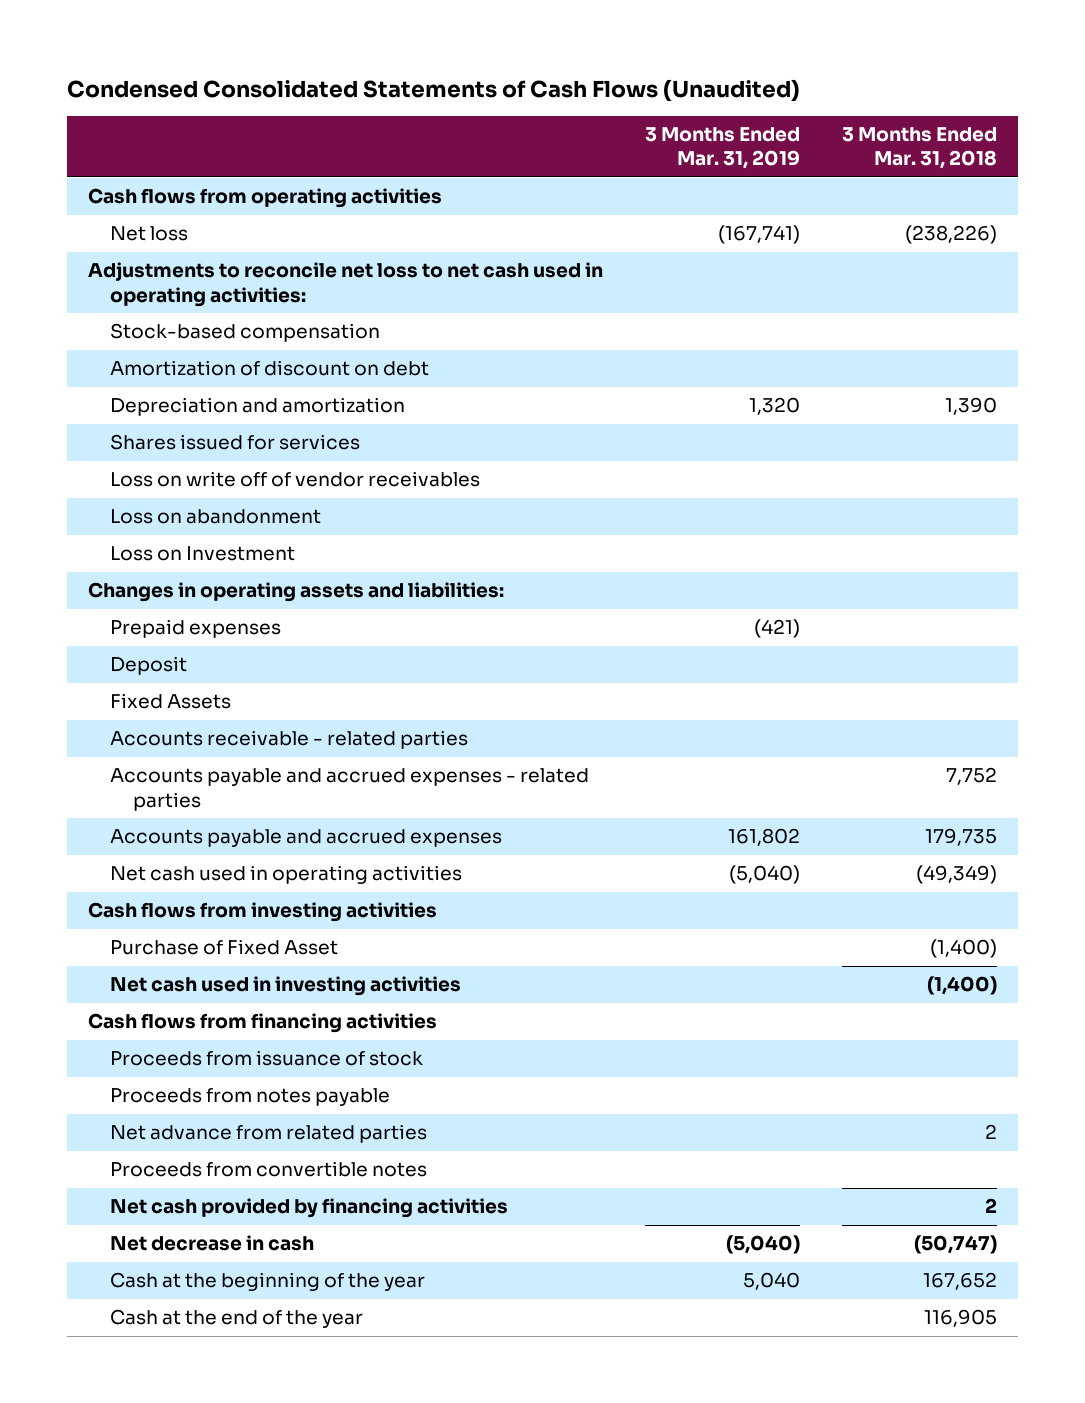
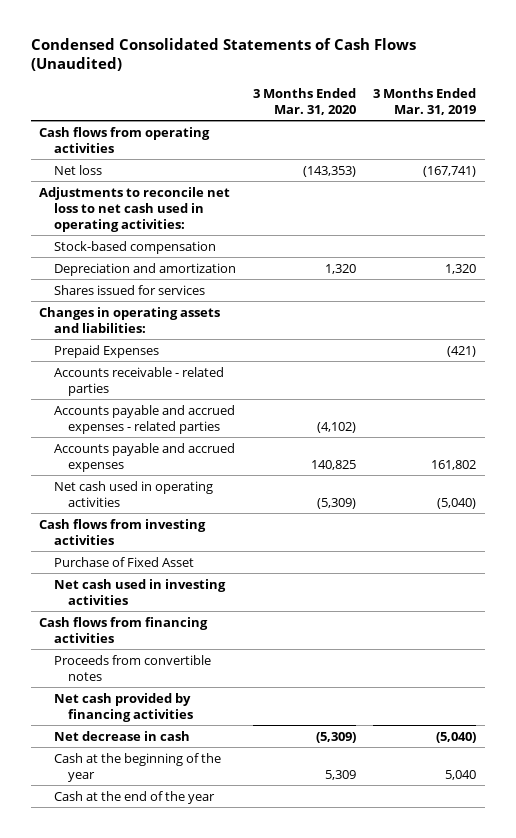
- | 3 Months Ended Mar. 31, 2019 | 3 Months Ended Mar. 31, 2018
+ | 3 Months Ended Mar. 31, 2020 | 3 Months Ended Mar. 31, 2019
- Amortization of discount on debt
- Loss on write off of vendor receivables
- Loss on abandonment
- Loss on Investment
- Prepaid expenses | (421) |
- Deposit
- Fixed Assets
+ Prepaid Expenses | | (421)
- Proceeds from issuance of stock
- Proceeds from notes payable
- Net advance from related parties | | 2

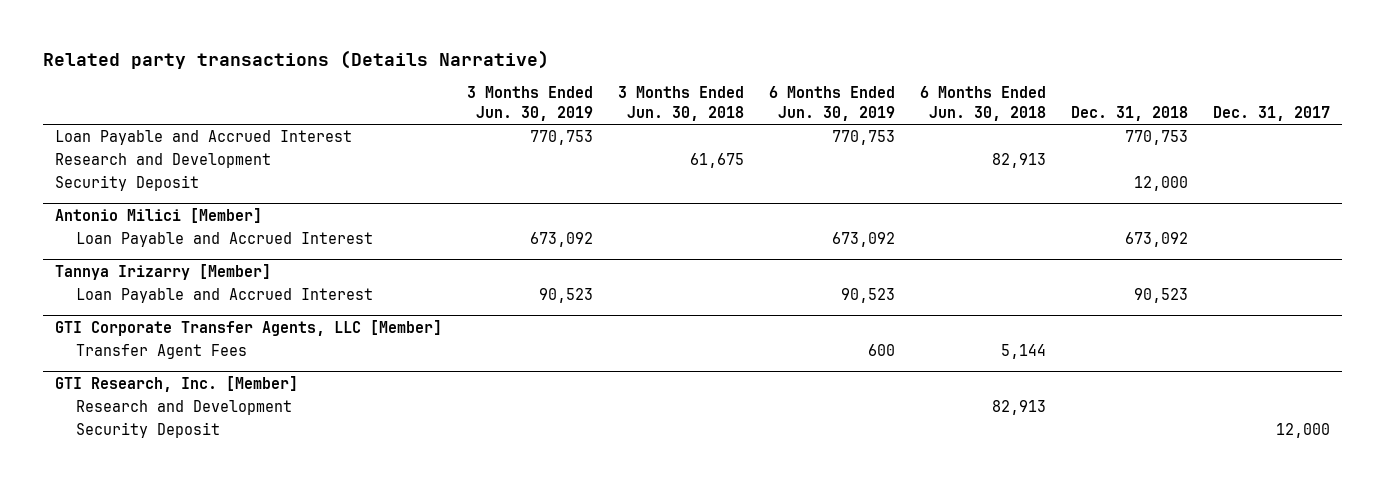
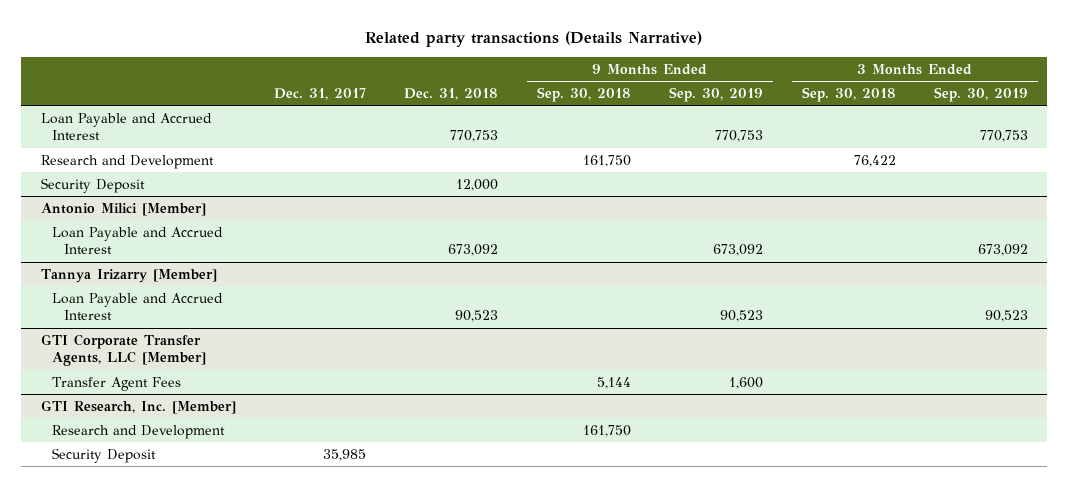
- | 3 Months Ended Jun. 30, 2019 | 3 Months Ended Jun. 30, 2018 | 6 Months Ended Jun. 30, 2019 | 6 Months Ended Jun. 30, 2018 | Dec. 31, 2018 | Dec. 31, 2017
+ | Dec. 31, 2017 | Dec. 31, 2018 | 9 Months Ended Sep. 30, 2018 | 9 Months Ended Sep. 30, 2019 | 3 Months Ended Sep. 30, 2018 | 3 Months Ended Sep. 30, 2019
@ GTI Research, Inc. [Member]
- Security Deposit | | | | | | 12,000
+ Security Deposit | 35,985 | | | | |

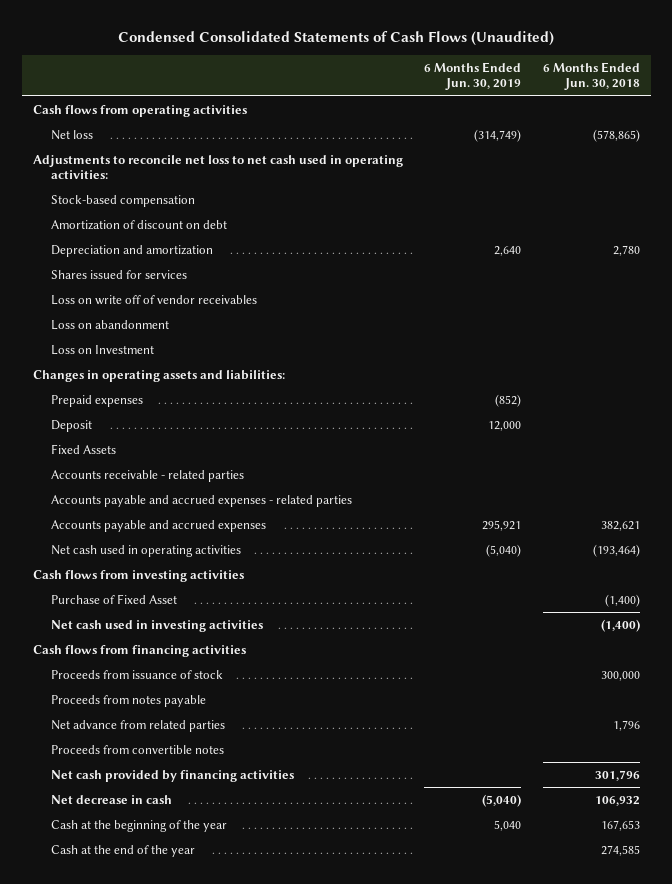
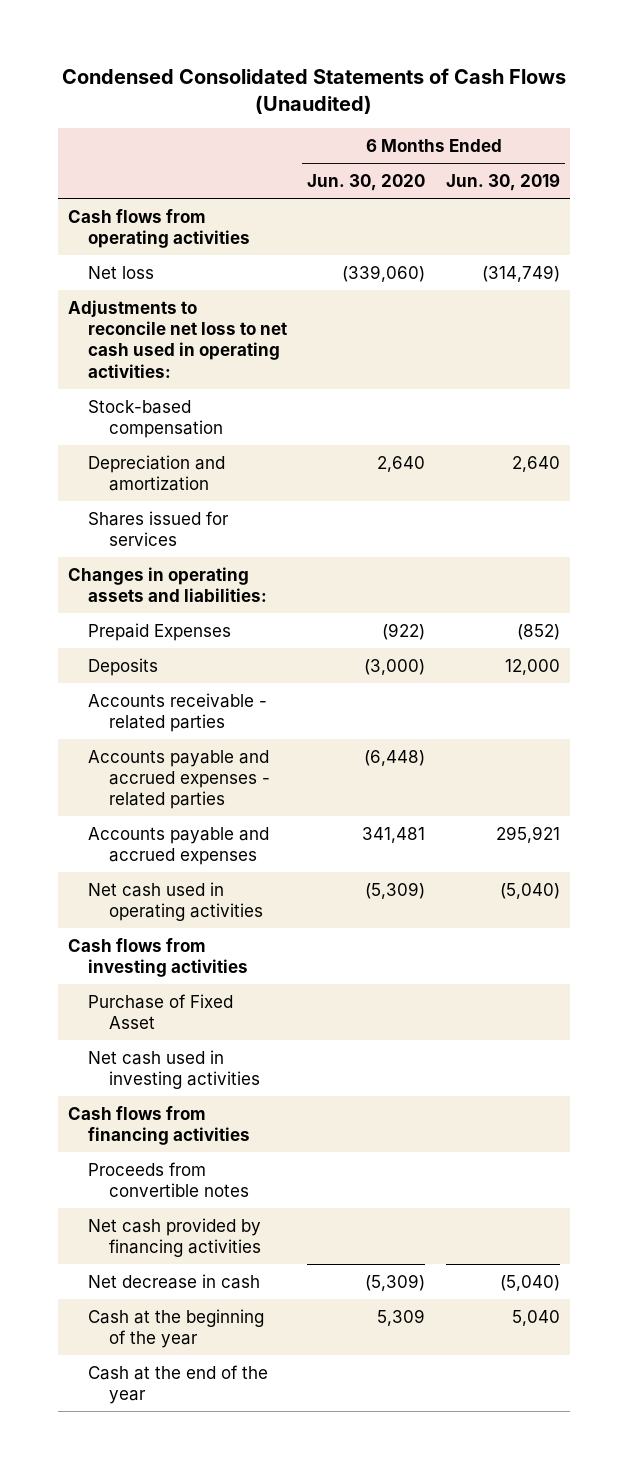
- | 6 Months Ended Jun. 30, 2019 | 6 Months Ended Jun. 30, 2018
+ | 6 Months Ended Jun. 30, 2020 | 6 Months Ended Jun. 30, 2019
- Amortization of discount on debt
- Loss on write off of vendor receivables
- Loss on abandonment
- Loss on Investment
- Prepaid expenses | (852) |
- Deposit | 12,000 |
- Fixed Assets
+ Prepaid Expenses | (922) | (852)
+ Deposits | (3,000) | 12,000
- Proceeds from issuance of stock | | 300,000
- Proceeds from notes payable
- Net advance from related parties | | 1,796

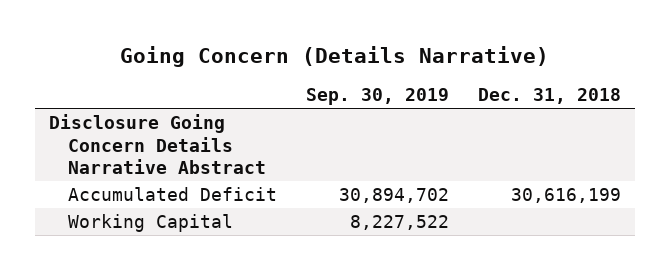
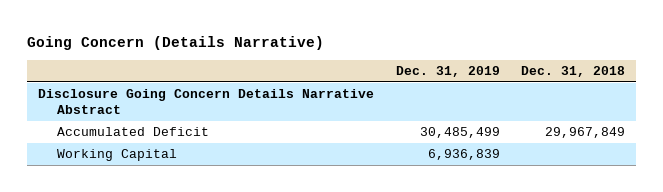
- | Sep. 30, 2019 | Dec. 31, 2018
+ | Dec. 31, 2019 | Dec. 31, 2018
- Accumulated Deficit | 30,894,702 | 30,616,199
+ Accumulated Deficit | 30,485,499 | 29,967,849

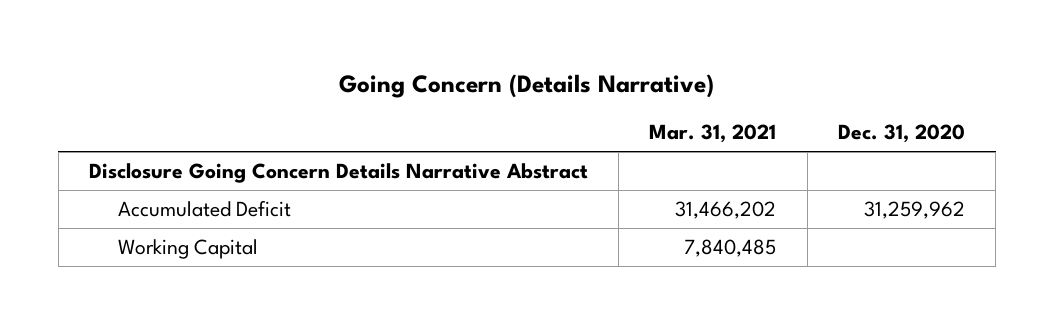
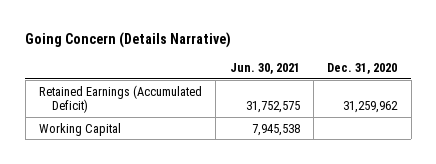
- | Mar. 31, 2021 | Dec. 31, 2020
+ | Jun. 30, 2021 | Dec. 31, 2020
- Disclosure Going Concern Details Narrative Abstract
- Accumulated Deficit | 31,466,202 | 31,259,962
+ Retained Earnings (Accumulated Deficit) | 31,752,575 | 31,259,962

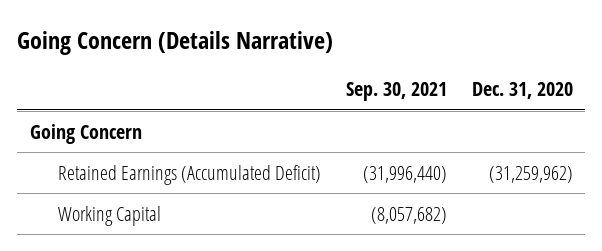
- | Jun. 30, 2021 | Dec. 31, 2020
+ | Sep. 30, 2021 | Dec. 31, 2020
- Retained Earnings (Accumulated Deficit) | 31,752,575 | 31,259,962
+ Going Concern
+ Retained Earnings (Accumulated Deficit) | (31,996,440) | (31,259,962)

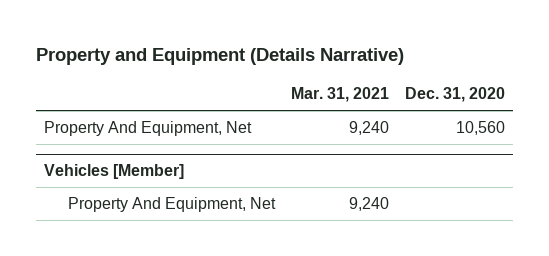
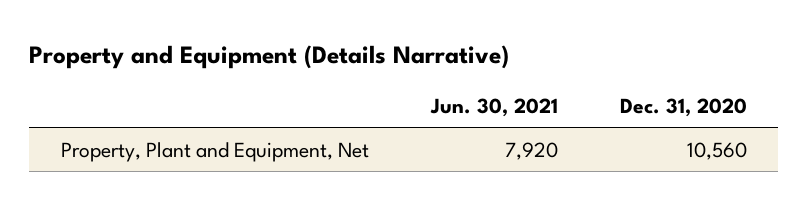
- | Mar. 31, 2021 | Dec. 31, 2020
+ | Jun. 30, 2021 | Dec. 31, 2020
- Property And Equipment, Net | 9,240 | 10,560
- Vehicles [Member]
- Property And Equipment, Net | 9,240 |
+ Property, Plant and Equipment, Net | 7,920 | 10,560

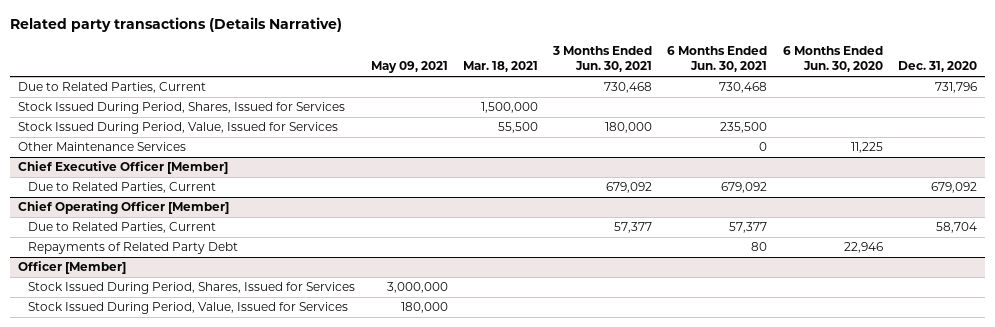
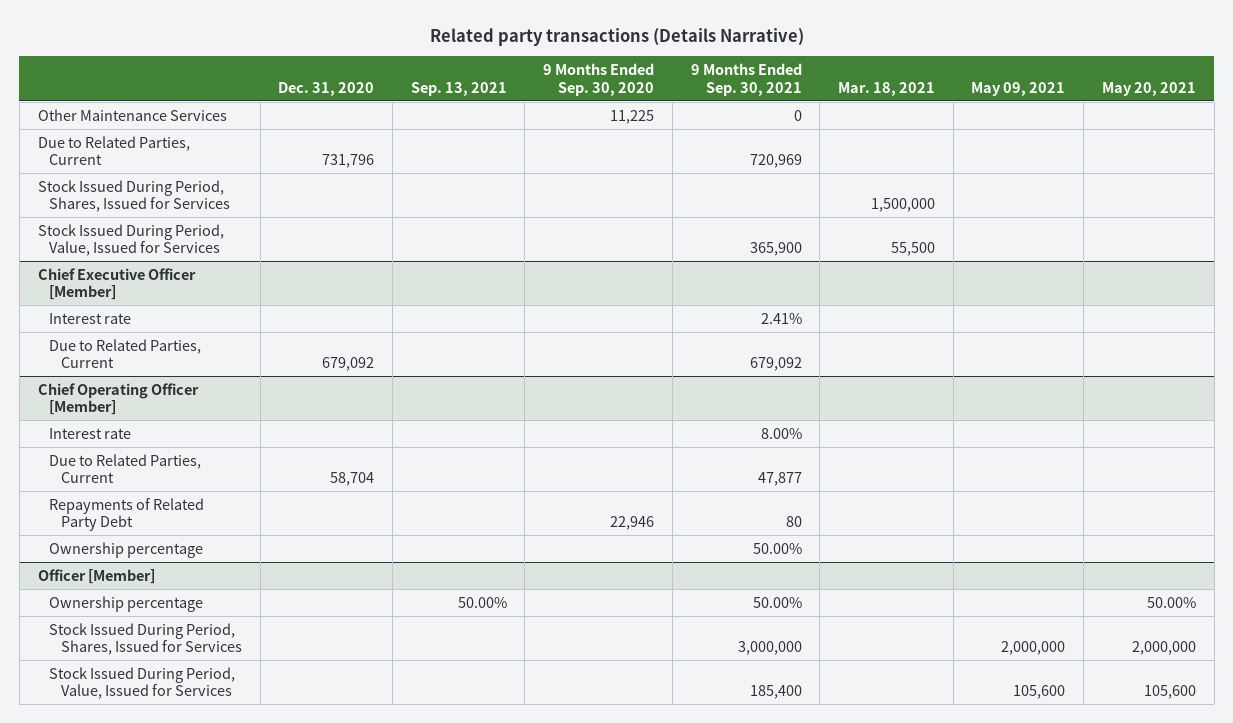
- | May 09, 2021 | Mar. 18, 2021 | 3 Months Ended Jun. 30, 2021 | 6 Months Ended Jun. 30, 2021 | 6 Months Ended Jun. 30, 2020 | Dec. 31, 2020
+ | Dec. 31, 2020 | Sep. 13, 2021 | 9 Months Ended Sep. 30, 2020 | 9 Months Ended Sep. 30, 2021 | Mar. 18, 2021 | May 09, 2021 | May 20, 2021
moved up: Other Maintenance Services | | | 11,225 | 0 | | |
@ Chief Executive Officer [Member]
+ Interest rate | | | | 2.41% | | |
@ Chief Operating Officer [Member]
+ Interest rate | | | | 8.00% | | |
+ Ownership percentage | | | | 50.00% | | |
@ Officer [Member]
- Stock Issued During Period, Shares, Issued for Services | 3,000,000 | | | | |
- Stock Issued During Period, Value, Issued for Services | 180,000 | | | | |
+ Ownership percentage | | 50.00% | | 50.00% | | | 50.00%
+ Stock Issued During Period, Shares, Issued for Services | | | | 3,000,000 | | 2,000,000 | 2,000,000
+ Stock Issued During Period, Value, Issued for Services | | | | 185,400 | | 105,600 | 105,600

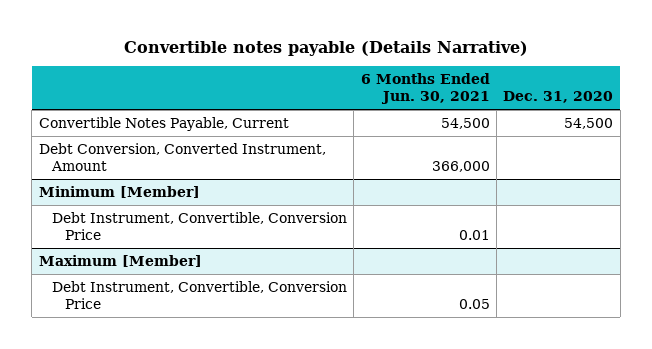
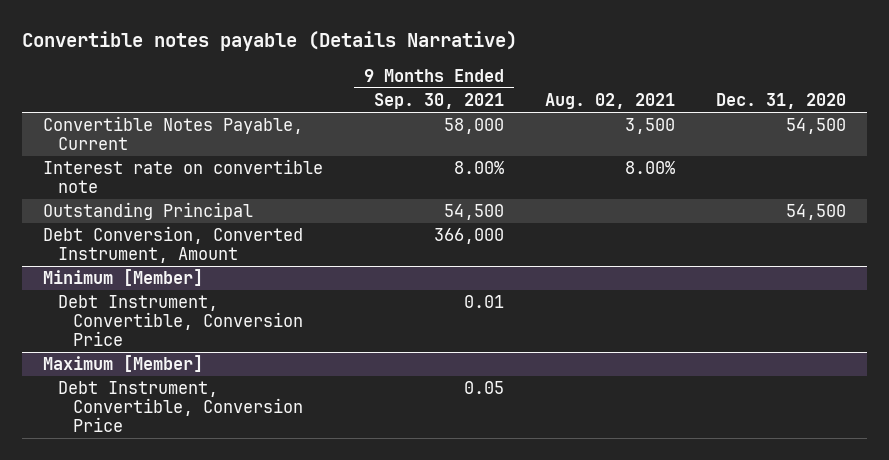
- | 6 Months Ended Jun. 30, 2021 | Dec. 31, 2020
+ | 9 Months Ended Sep. 30, 2021 | Aug. 02, 2021 | Dec. 31, 2020
+ Interest rate on convertible note | 8.00% | 8.00% |
+ Outstanding Principal | 54,500 | | 54,500

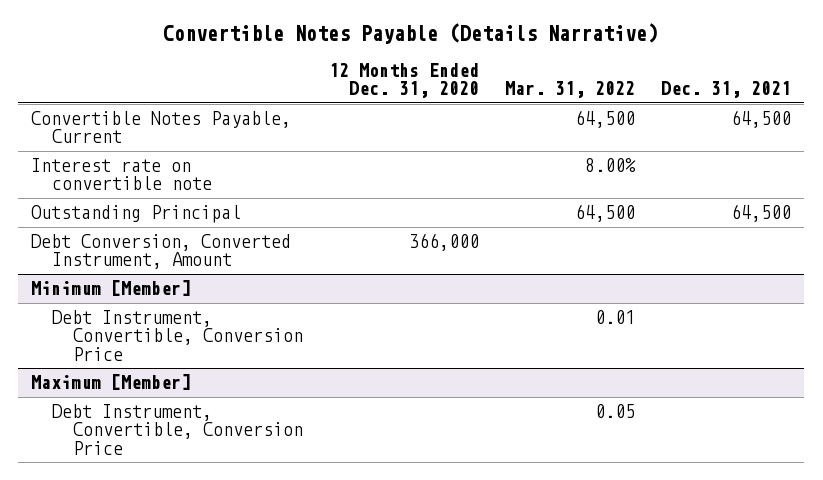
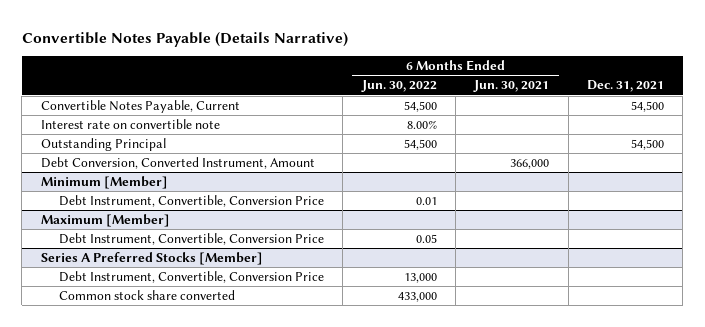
- | 12 Months Ended Dec. 31, 2020 | Mar. 31, 2022 | Dec. 31, 2021
+ | 6 Months Ended Jun. 30, 2022 | 6 Months Ended Jun. 30, 2021 | Dec. 31, 2021
- Convertible Notes Payable, Current | | 64,500 | 64,500
+ Convertible Notes Payable, Current | 54,500 | | 54,500
- Outstanding Principal | | 64,500 | 64,500
+ Outstanding Principal | 54,500 | | 54,500
+ Series A Preferred Stocks [Member]
+ Debt Instrument, Convertible, Conversion Price | 13,000 | |
+ Common stock share converted | 433,000 | |

